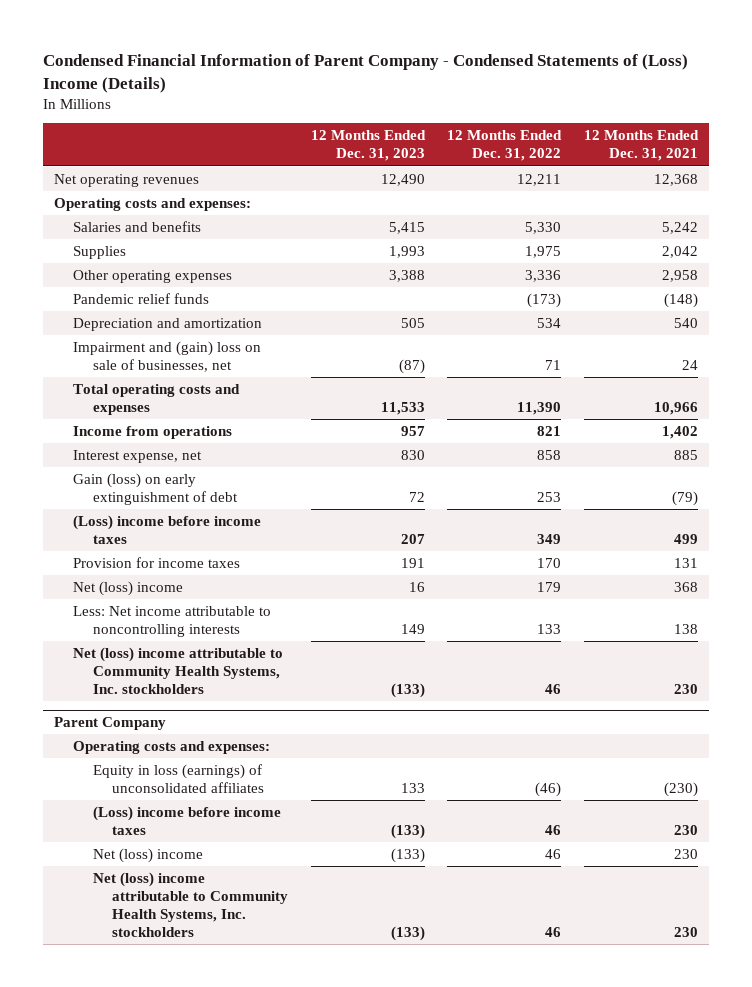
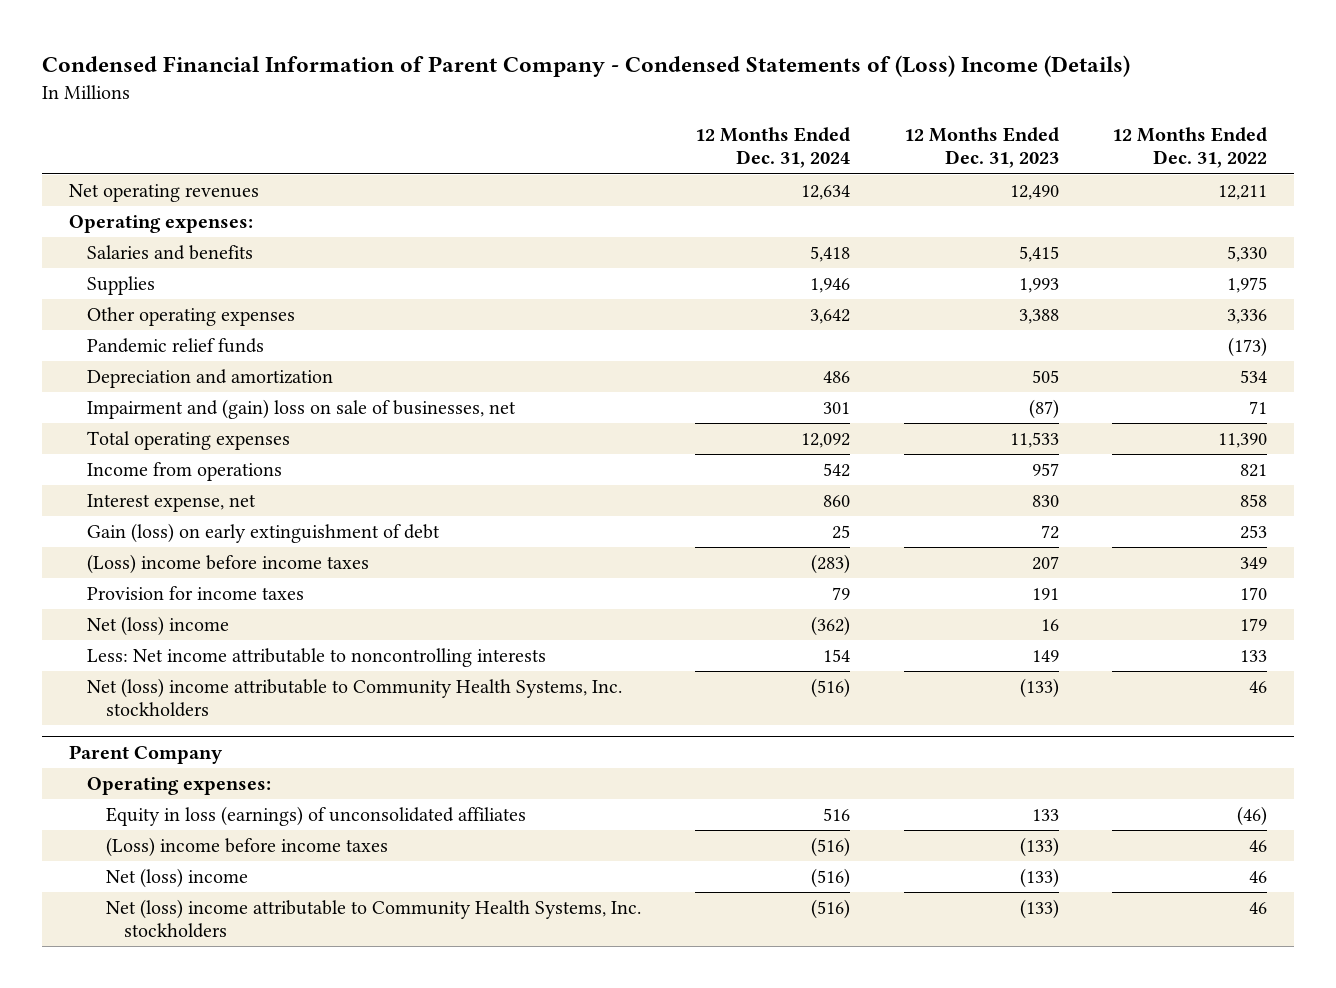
- | 12 Months Ended Dec. 31, 2023 | 12 Months Ended Dec. 31, 2022 | 12 Months Ended Dec. 31, 2021
+ | 12 Months Ended Dec. 31, 2024 | 12 Months Ended Dec. 31, 2023 | 12 Months Ended Dec. 31, 2022
- Operating costs and expenses:
+ Operating expenses:
- Total operating costs and expenses | 11,533 | 11,390 | 10,966
+ Total operating expenses | 12,092 | 11,533 | 11,390
@ Parent Company
- Operating costs and expenses:
+ Operating expenses:

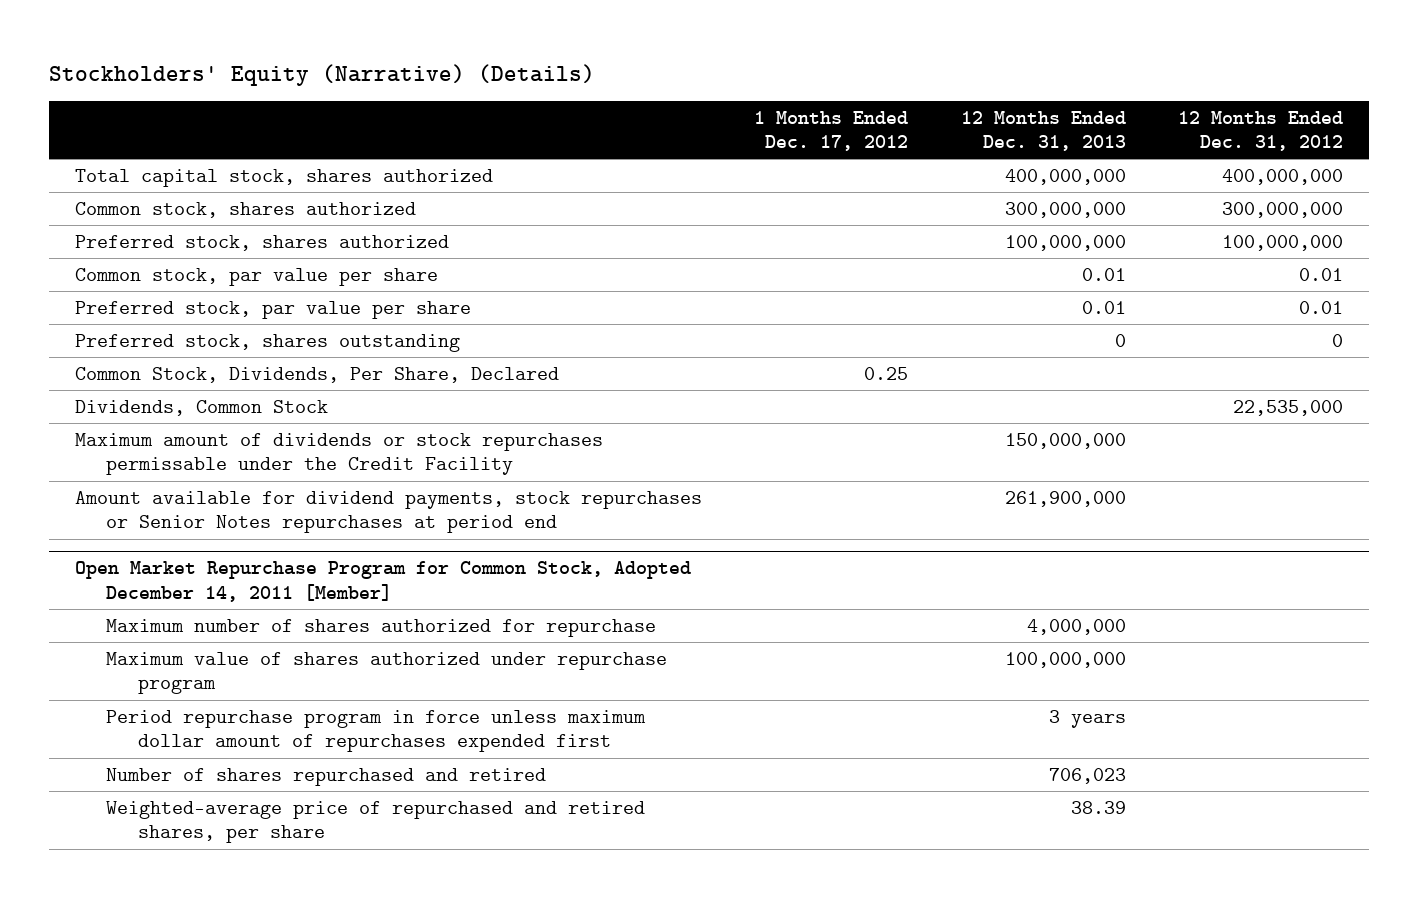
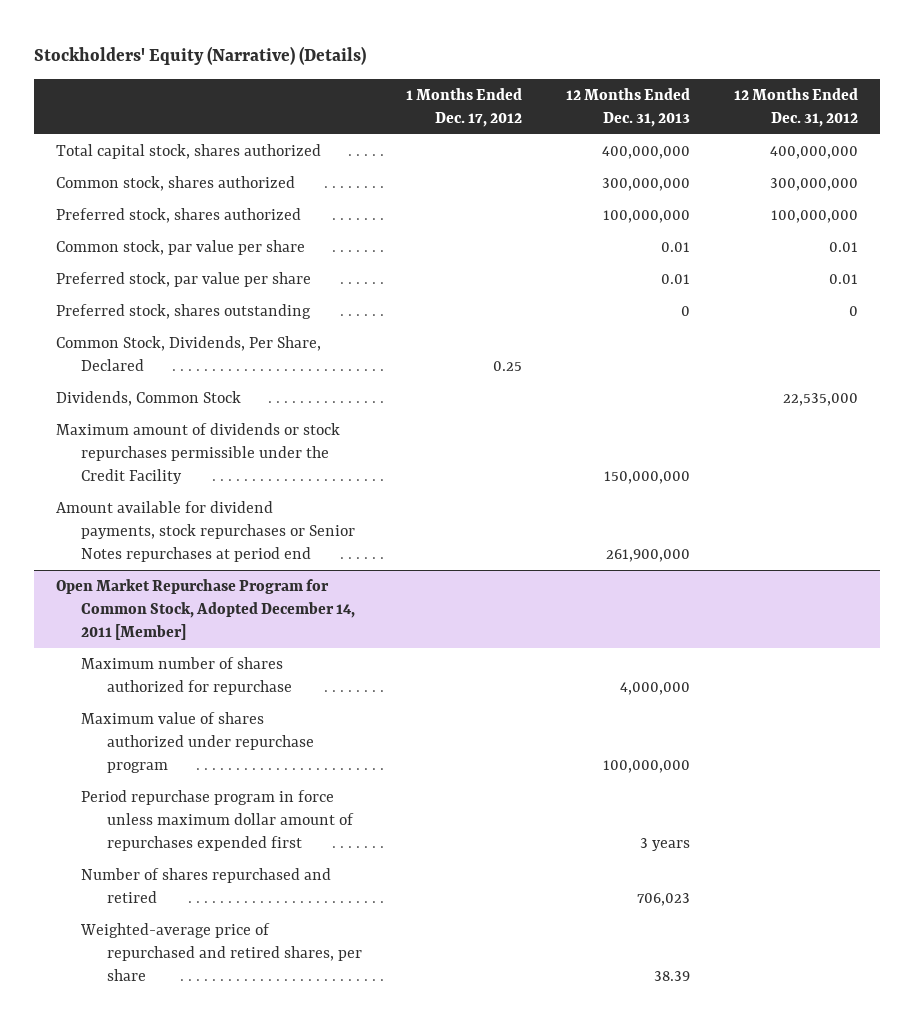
- Maximum amount of dividends or stock repurchases permissable under the Credit Facility | | 150,000,000 |
+ Maximum amount of dividends or stock repurchases permissible under the Credit Facility | | 150,000,000 |

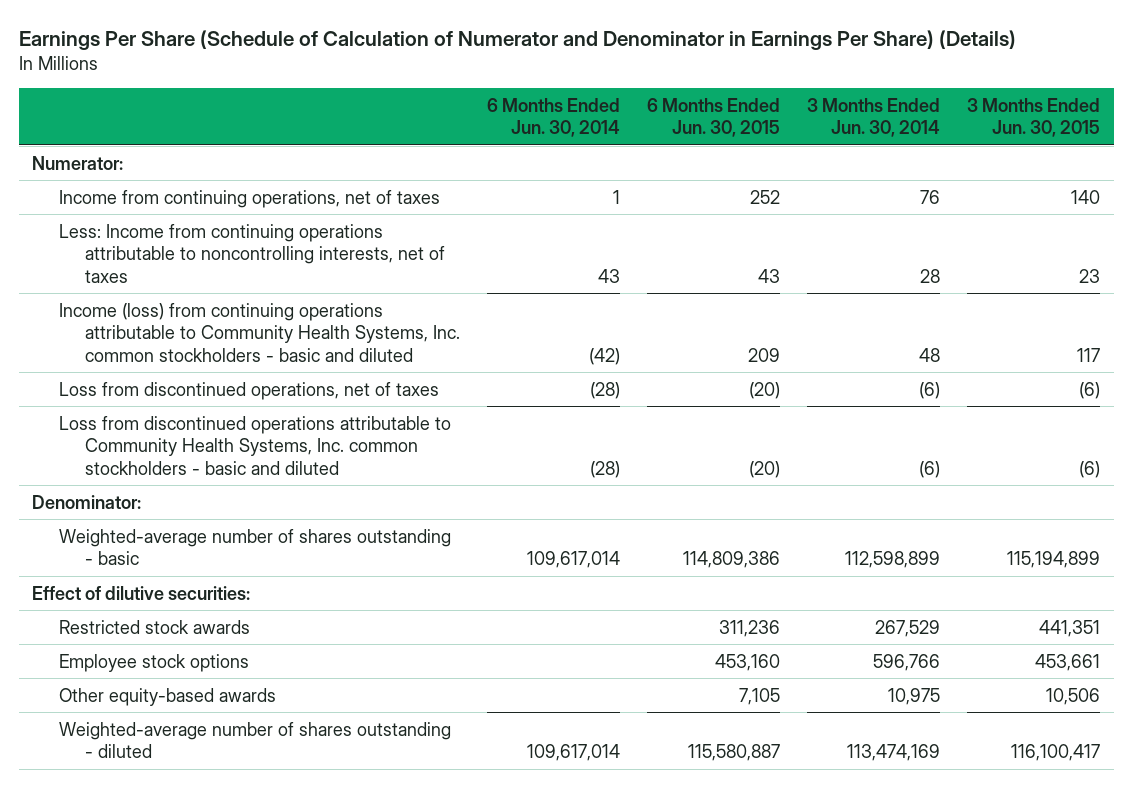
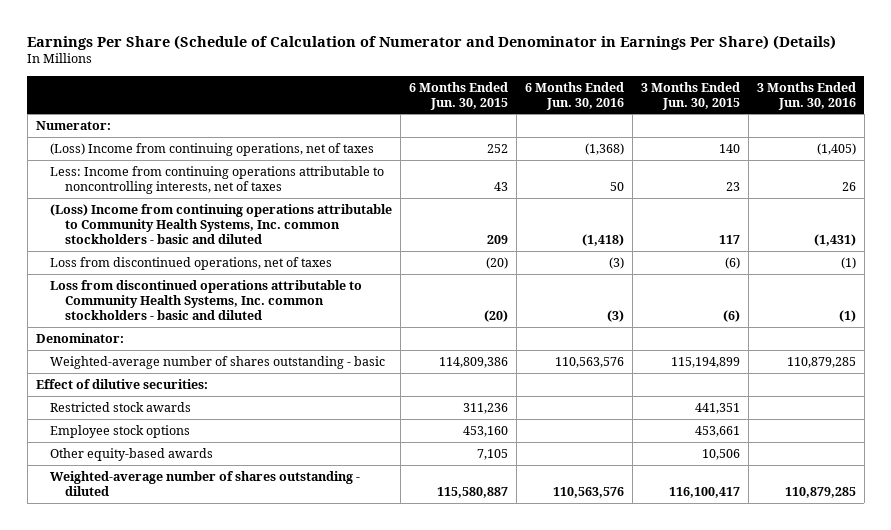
- | 6 Months Ended Jun. 30, 2014 | 6 Months Ended Jun. 30, 2015 | 3 Months Ended Jun. 30, 2014 | 3 Months Ended Jun. 30, 2015
+ | 6 Months Ended Jun. 30, 2015 | 6 Months Ended Jun. 30, 2016 | 3 Months Ended Jun. 30, 2015 | 3 Months Ended Jun. 30, 2016
- Income from continuing operations, net of taxes | 1 | 252 | 76 | 140
+ (Loss) Income from continuing operations, net of taxes | 252 | (1,368) | 140 | (1,405)
- Income (loss) from continuing operations attributable to Community Health Systems, Inc. common stockholders - basic and diluted | (42) | 209 | 48 | 117
+ (Loss) Income from continuing operations attributable to Community Health Systems, Inc. common stockholders - basic and diluted | 209 | (1,418) | 117 | (1,431)

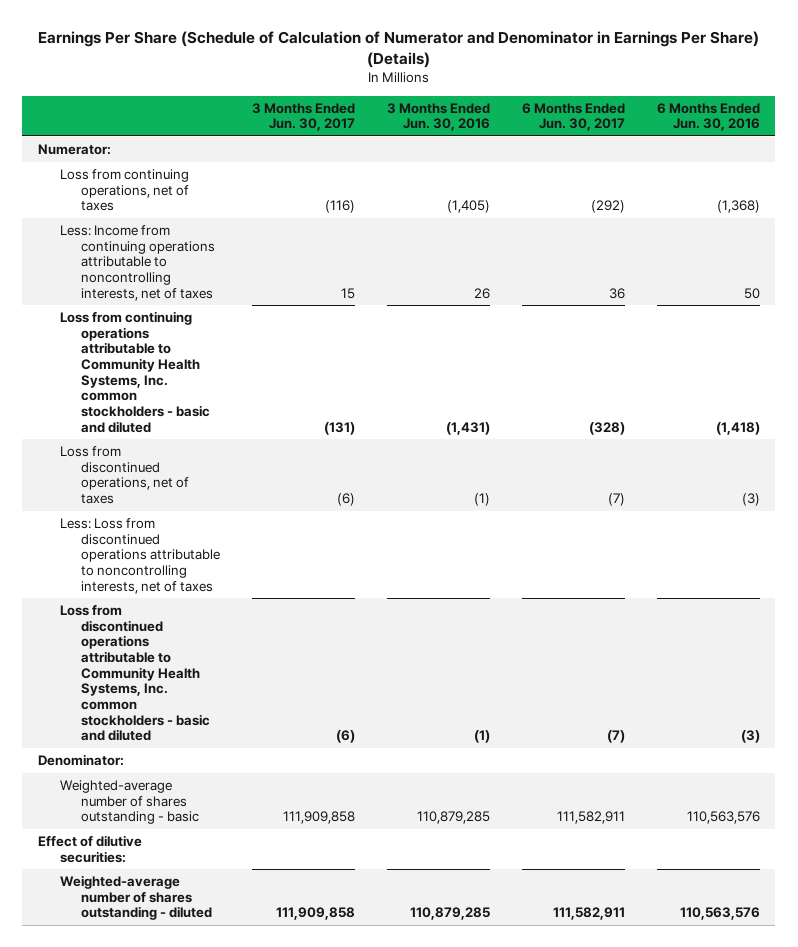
- | 6 Months Ended Jun. 30, 2015 | 6 Months Ended Jun. 30, 2016 | 3 Months Ended Jun. 30, 2015 | 3 Months Ended Jun. 30, 2016
+ | 3 Months Ended Jun. 30, 2017 | 3 Months Ended Jun. 30, 2016 | 6 Months Ended Jun. 30, 2017 | 6 Months Ended Jun. 30, 2016
- (Loss) Income from continuing operations, net of taxes | 252 | (1,368) | 140 | (1,405)
+ Loss from continuing operations, net of taxes | (116) | (1,405) | (292) | (1,368)
- (Loss) Income from continuing operations attributable to Community Health Systems, Inc. common stockholders - basic and diluted | 209 | (1,418) | 117 | (1,431)
+ Loss from continuing operations attributable to Community Health Systems, Inc. common stockholders - basic and diluted | (131) | (1,431) | (328) | (1,418)
+ Less: Loss from discontinued operations attributable to noncontrolling interests, net of taxes
- Restricted stock awards | 311,236 | | 441,351 |
- Employee stock options | 453,160 | | 453,661 |
- Other equity-based awards | 7,105 | | 10,506 |

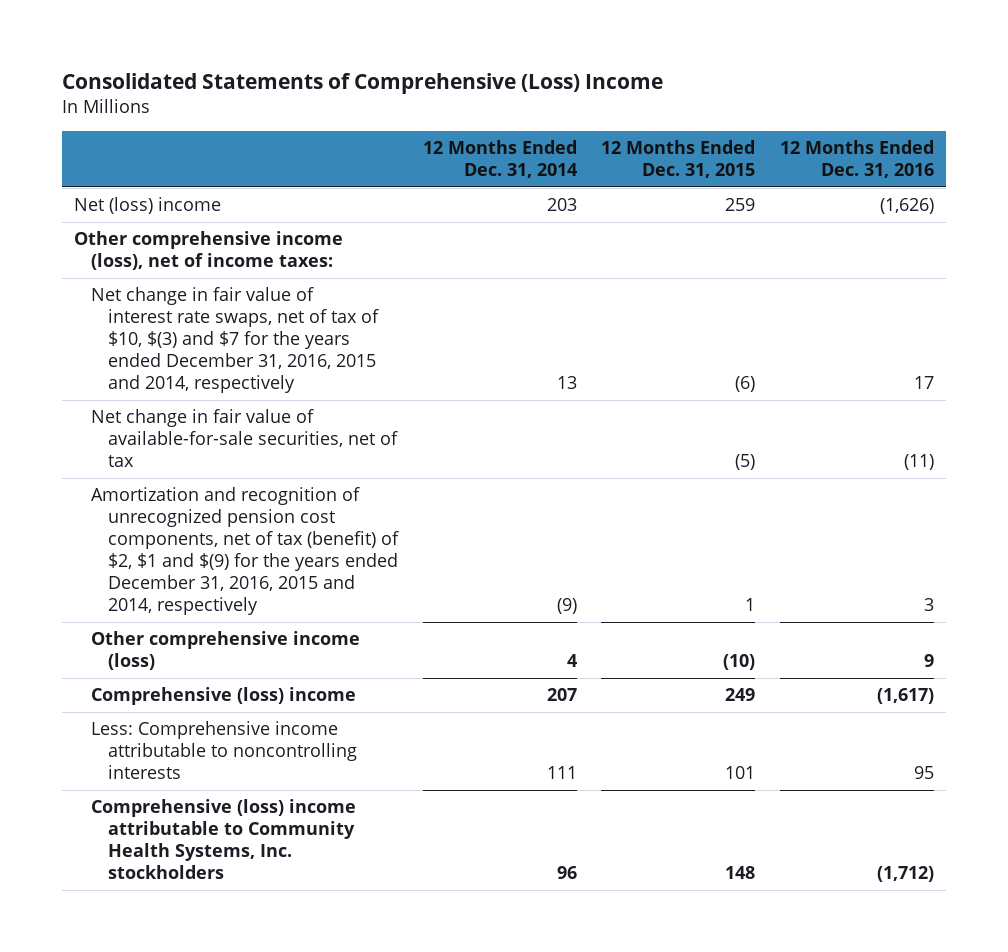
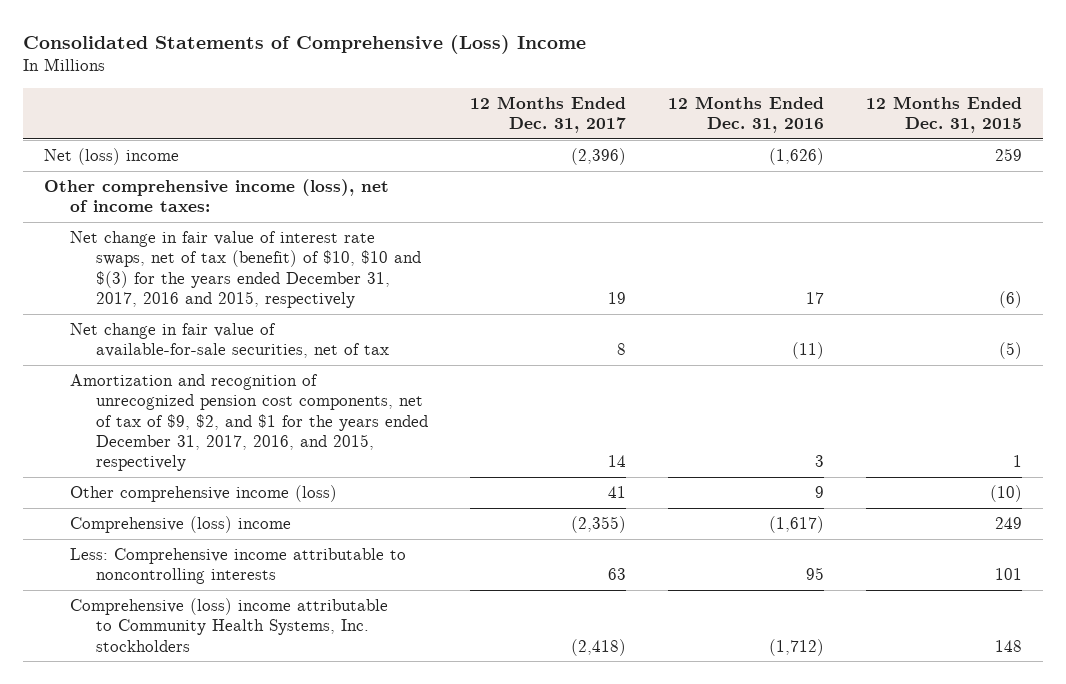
- | 12 Months Ended Dec. 31, 2014 | 12 Months Ended Dec. 31, 2015 | 12 Months Ended Dec. 31, 2016
+ | 12 Months Ended Dec. 31, 2017 | 12 Months Ended Dec. 31, 2016 | 12 Months Ended Dec. 31, 2015
- Net change in fair value of interest rate swaps, net of tax of $10, $(3) and $7 for the years ended December 31, 2016, 2015 and 2014, respectively | 13 | (6) | 17
+ Net change in fair value of interest rate swaps, net of tax (benefit) of $10, $10 and $(3) for the years ended December 31, 2017, 2016 and 2015, respectively | 19 | 17 | (6)
- Amortization and recognition of unrecognized pension cost components, net of tax (benefit) of $2, $1 and $(9) for the years ended December 31, 2016, 2015 and 2014, respectively | (9) | 1 | 3
+ Amortization and recognition of unrecognized pension cost components, net of tax of $9, $2, and $1 for the years ended December 31, 2017, 2016, and 2015, respectively | 14 | 3 | 1

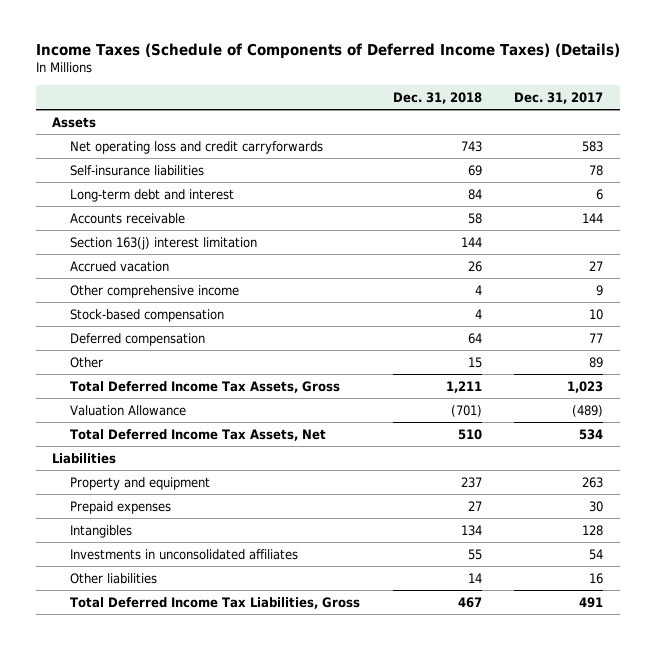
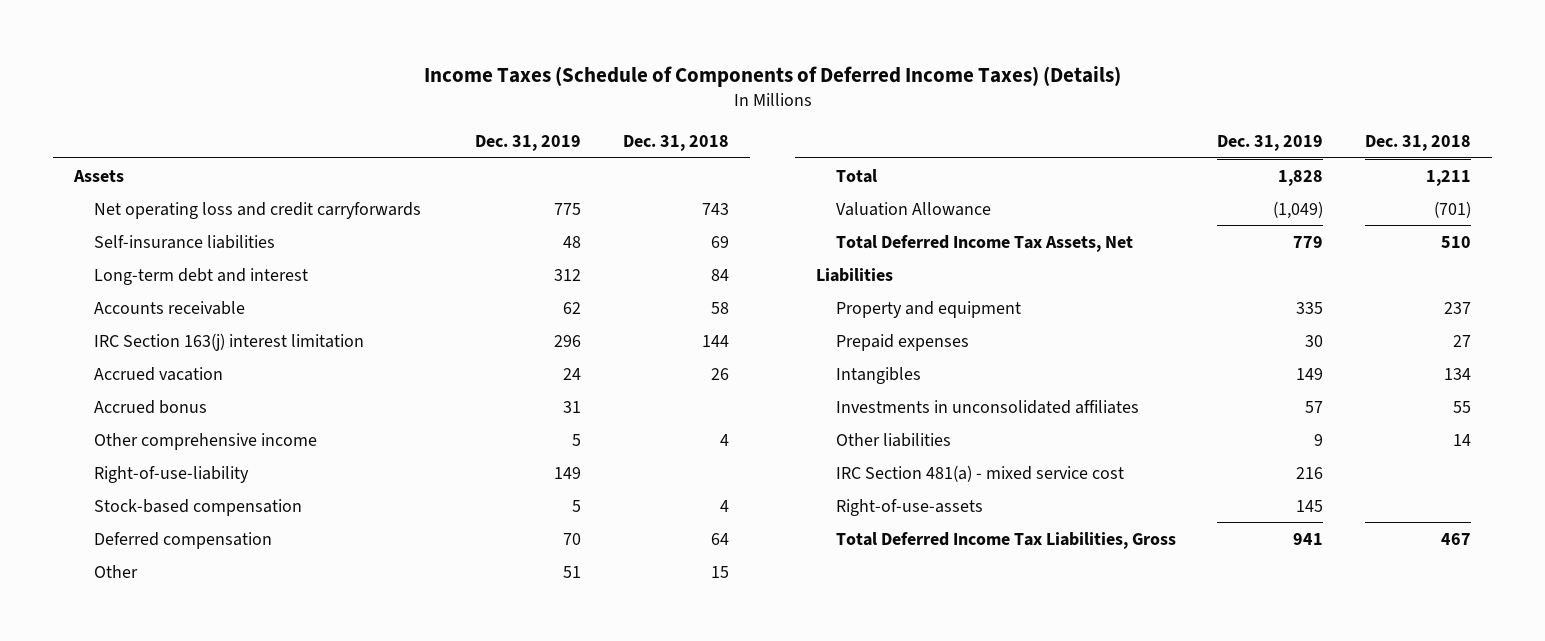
- | Dec. 31, 2018 | Dec. 31, 2017
+ | Dec. 31, 2019 | Dec. 31, 2018
- Section 163(j) interest limitation | 144 |
+ IRC Section 163(j) interest limitation | 296 | 144
+ Accrued bonus | 31 |
+ Right-of-use-liability | 149 |
- Total Deferred Income Tax Assets, Gross | 1,211 | 1,023
+ Total | 1,828 | 1,211
+ IRC Section 481(a) - mixed service cost | 216 |
+ Right-of-use-assets | 145 |

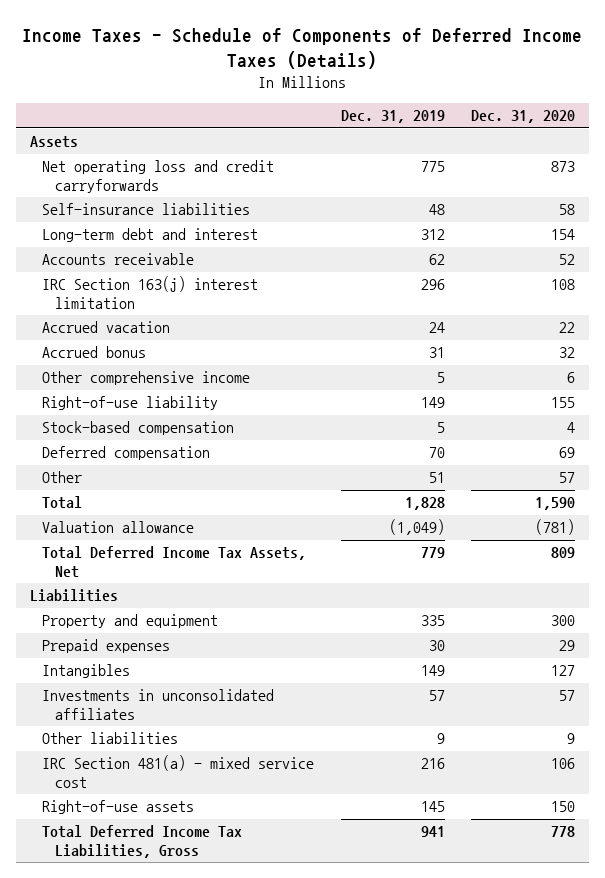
- Income Taxes (Schedule of Components of Deferred Income Taxes) (Details)
+ Income Taxes - Schedule of Components of Deferred Income Taxes (Details)
- | Dec. 31, 2019 | Dec. 31, 2018
+ | Dec. 31, 2019 | Dec. 31, 2020
- Right-of-use-liability | 149 |
+ Right-of-use liability | 149 | 155
- Valuation Allowance | (1,049) | (701)
+ Valuation allowance | (1,049) | (781)
- Right-of-use-assets | 145 |
+ Right-of-use assets | 145 | 150

